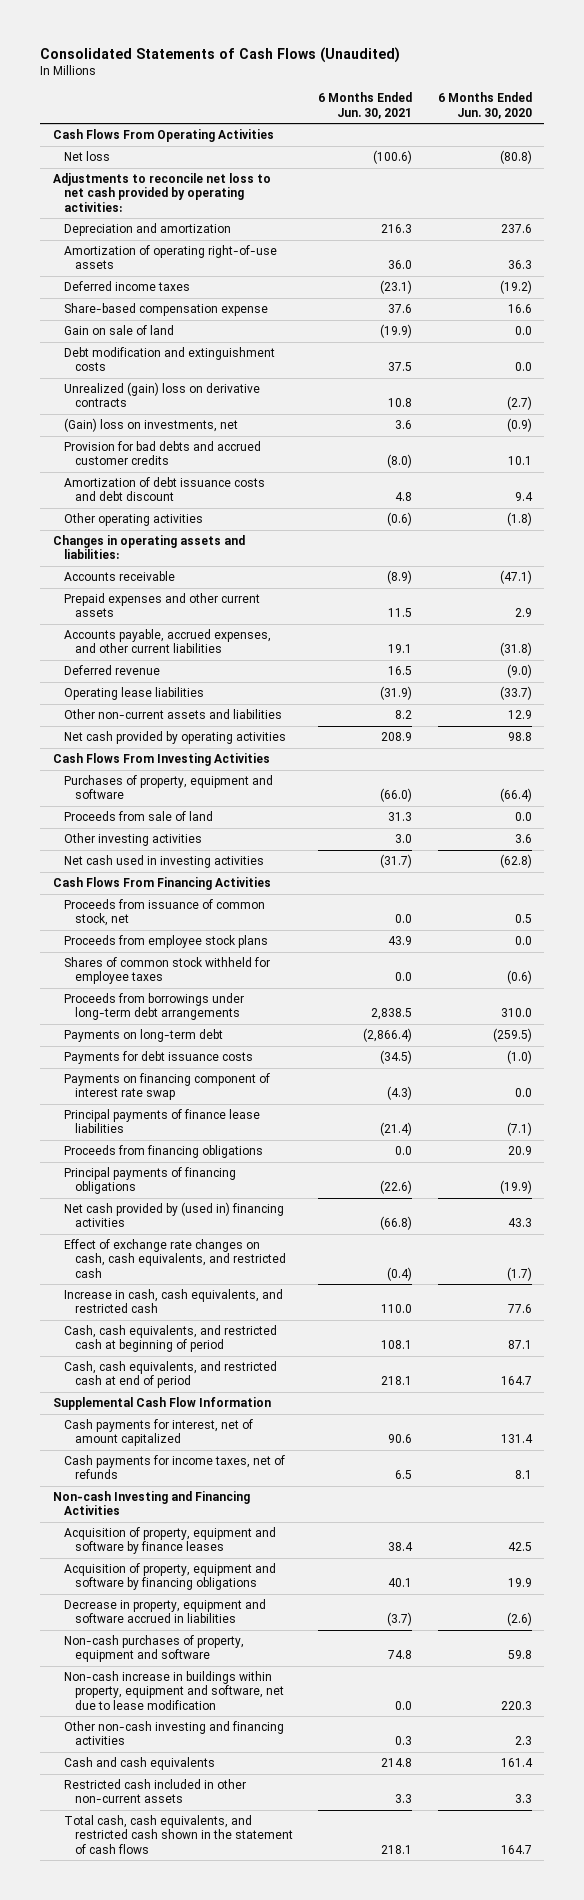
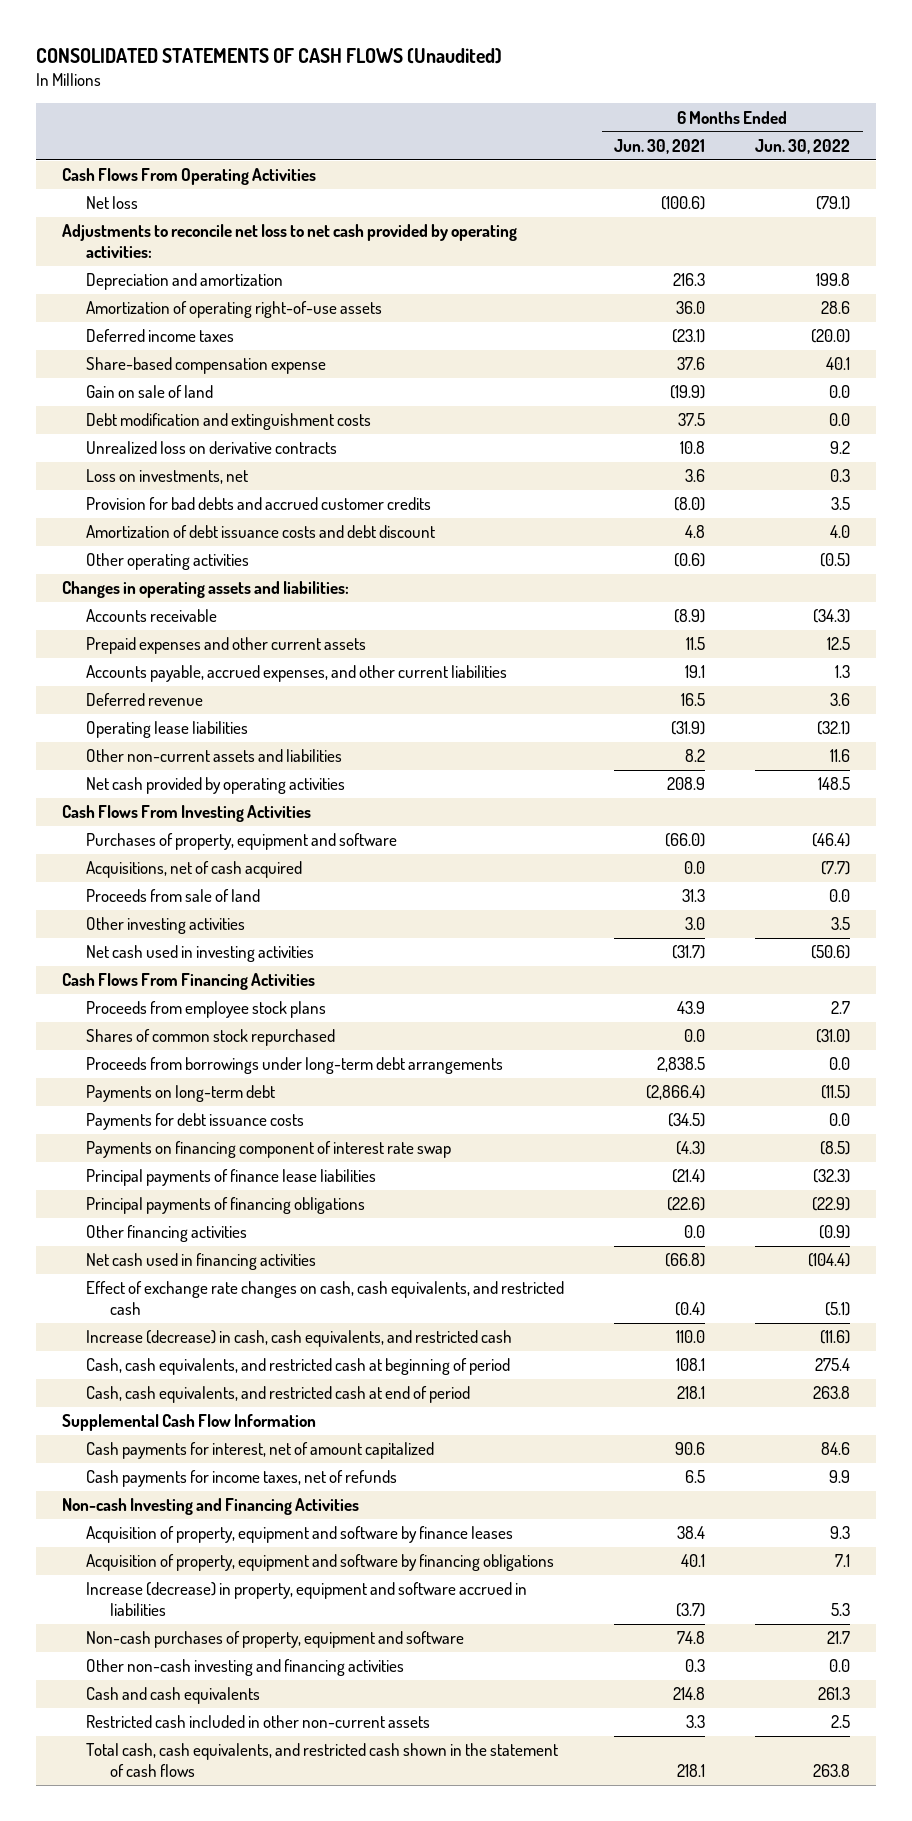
- Consolidated Statements of Cash Flows (Unaudited)
+ CONSOLIDATED STATEMENTS OF CASH FLOWS (Unaudited)
- | 6 Months Ended Jun. 30, 2021 | 6 Months Ended Jun. 30, 2020
+ | 6 Months Ended Jun. 30, 2021 | 6 Months Ended Jun. 30, 2022
- Unrealized (gain) loss on derivative contracts | 10.8 | (2.7)
- (Gain) loss on investments, net | 3.6 | (0.9)
+ Unrealized loss on derivative contracts | 10.8 | 9.2
+ Loss on investments, net | 3.6 | 0.3
+ Acquisitions, net of cash acquired | 0.0 | (7.7)
- Proceeds from issuance of common stock, net | 0.0 | 0.5
- Shares of common stock withheld for employee taxes | 0.0 | (0.6)
+ Shares of common stock repurchased | 0.0 | (31.0)
- Proceeds from financing obligations | 0.0 | 20.9
- Net cash provided by (used in) financing activities | (66.8) | 43.3
+ Other financing activities | 0.0 | (0.9)
+ Net cash used in financing activities | (66.8) | (104.4)
- Increase in cash, cash equivalents, and restricted cash | 110.0 | 77.6
+ Increase (decrease) in cash, cash equivalents, and restricted cash | 110.0 | (11.6)
- Decrease in property, equipment and software accrued in liabilities | (3.7) | (2.6)
+ Increase (decrease) in property, equipment and software accrued in liabilities | (3.7) | 5.3
- Non-cash increase in buildings within property, equipment and software, net due to lease modification | 0.0 | 220.3

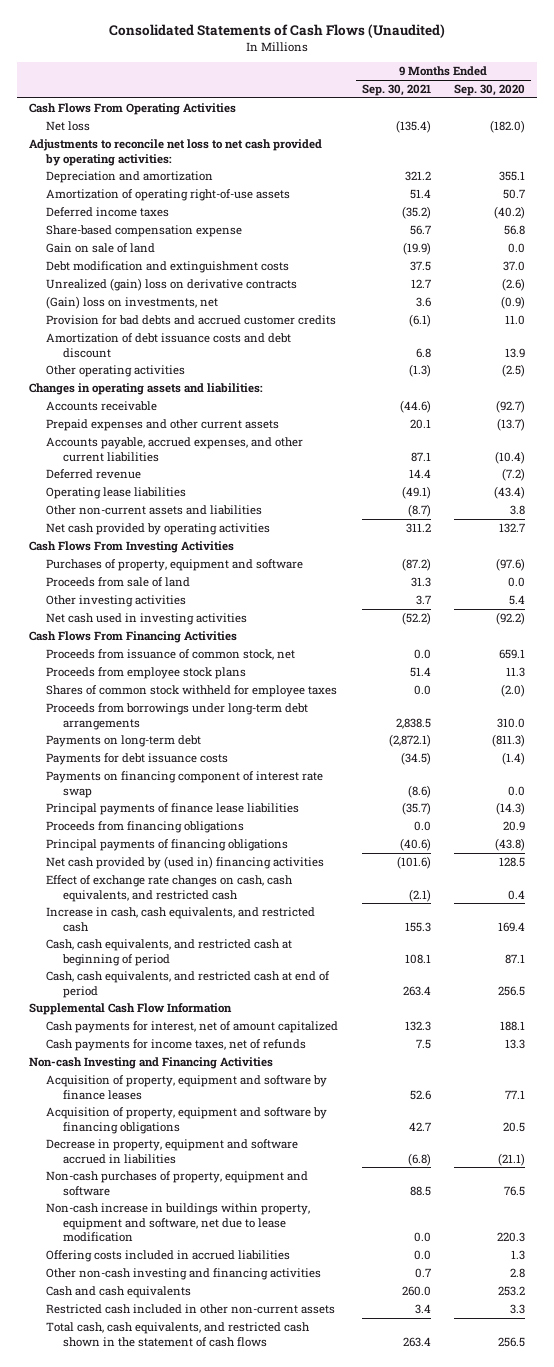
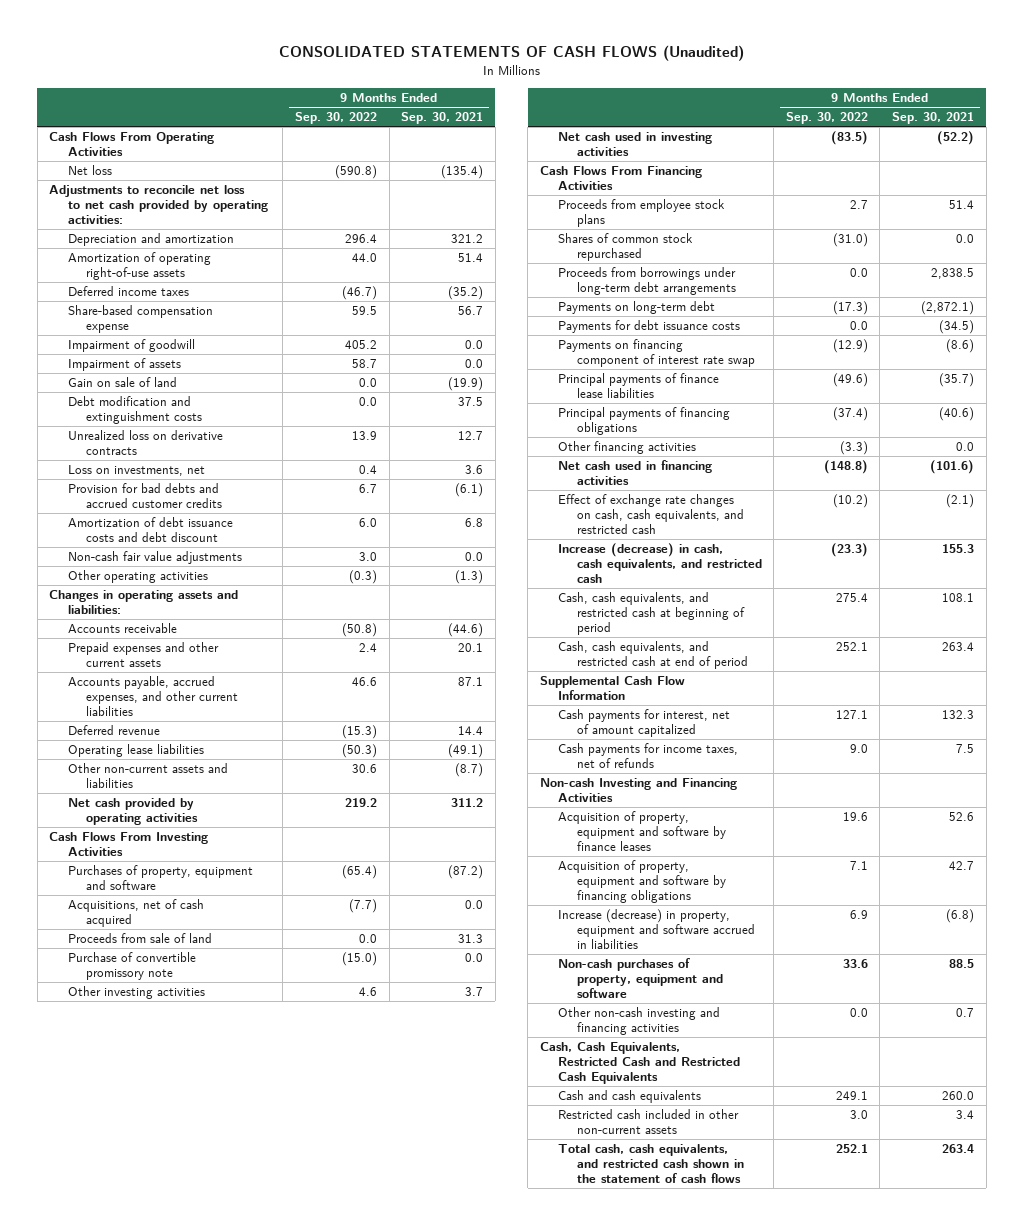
- Consolidated Statements of Cash Flows (Unaudited)
+ CONSOLIDATED STATEMENTS OF CASH FLOWS (Unaudited)
- | 9 Months Ended Sep. 30, 2021 | 9 Months Ended Sep. 30, 2020
+ | 9 Months Ended Sep. 30, 2022 | 9 Months Ended Sep. 30, 2021
+ Impairment of goodwill | 405.2 | 0.0
+ Impairment of assets | 58.7 | 0.0
- Unrealized (gain) loss on derivative contracts | 12.7 | (2.6)
- (Gain) loss on investments, net | 3.6 | (0.9)
+ Unrealized loss on derivative contracts | 13.9 | 12.7
+ Loss on investments, net | 0.4 | 3.6
+ Non-cash fair value adjustments | 3.0 | 0.0
+ Acquisitions, net of cash acquired | (7.7) | 0.0
+ Purchase of convertible promissory note | (15.0) | 0.0
- Proceeds from issuance of common stock, net | 0.0 | 659.1
- Shares of common stock withheld for employee taxes | 0.0 | (2.0)
+ Shares of common stock repurchased | (31.0) | 0.0
- Proceeds from financing obligations | 0.0 | 20.9
- Net cash provided by (used in) financing activities | (101.6) | 128.5
+ Other financing activities | (3.3) | 0.0
+ Net cash used in financing activities | (148.8) | (101.6)
- Increase in cash, cash equivalents, and restricted cash | 155.3 | 169.4
+ Increase (decrease) in cash, cash equivalents, and restricted cash | (23.3) | 155.3
- Decrease in property, equipment and software accrued in liabilities | (6.8) | (21.1)
+ Increase (decrease) in property, equipment and software accrued in liabilities | 6.9 | (6.8)
- Non-cash increase in buildings within property, equipment and software, net due to lease modification | 0.0 | 220.3
- Offering costs included in accrued liabilities | 0.0 | 1.3
+ Cash, Cash Equivalents, Restricted Cash and Restricted Cash Equivalents

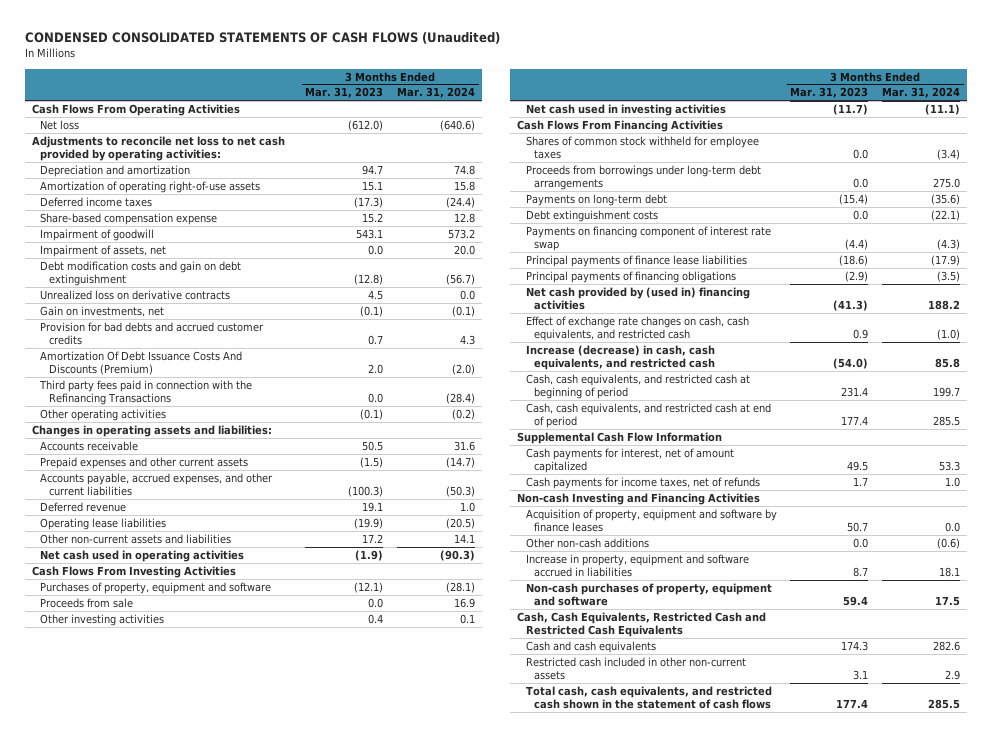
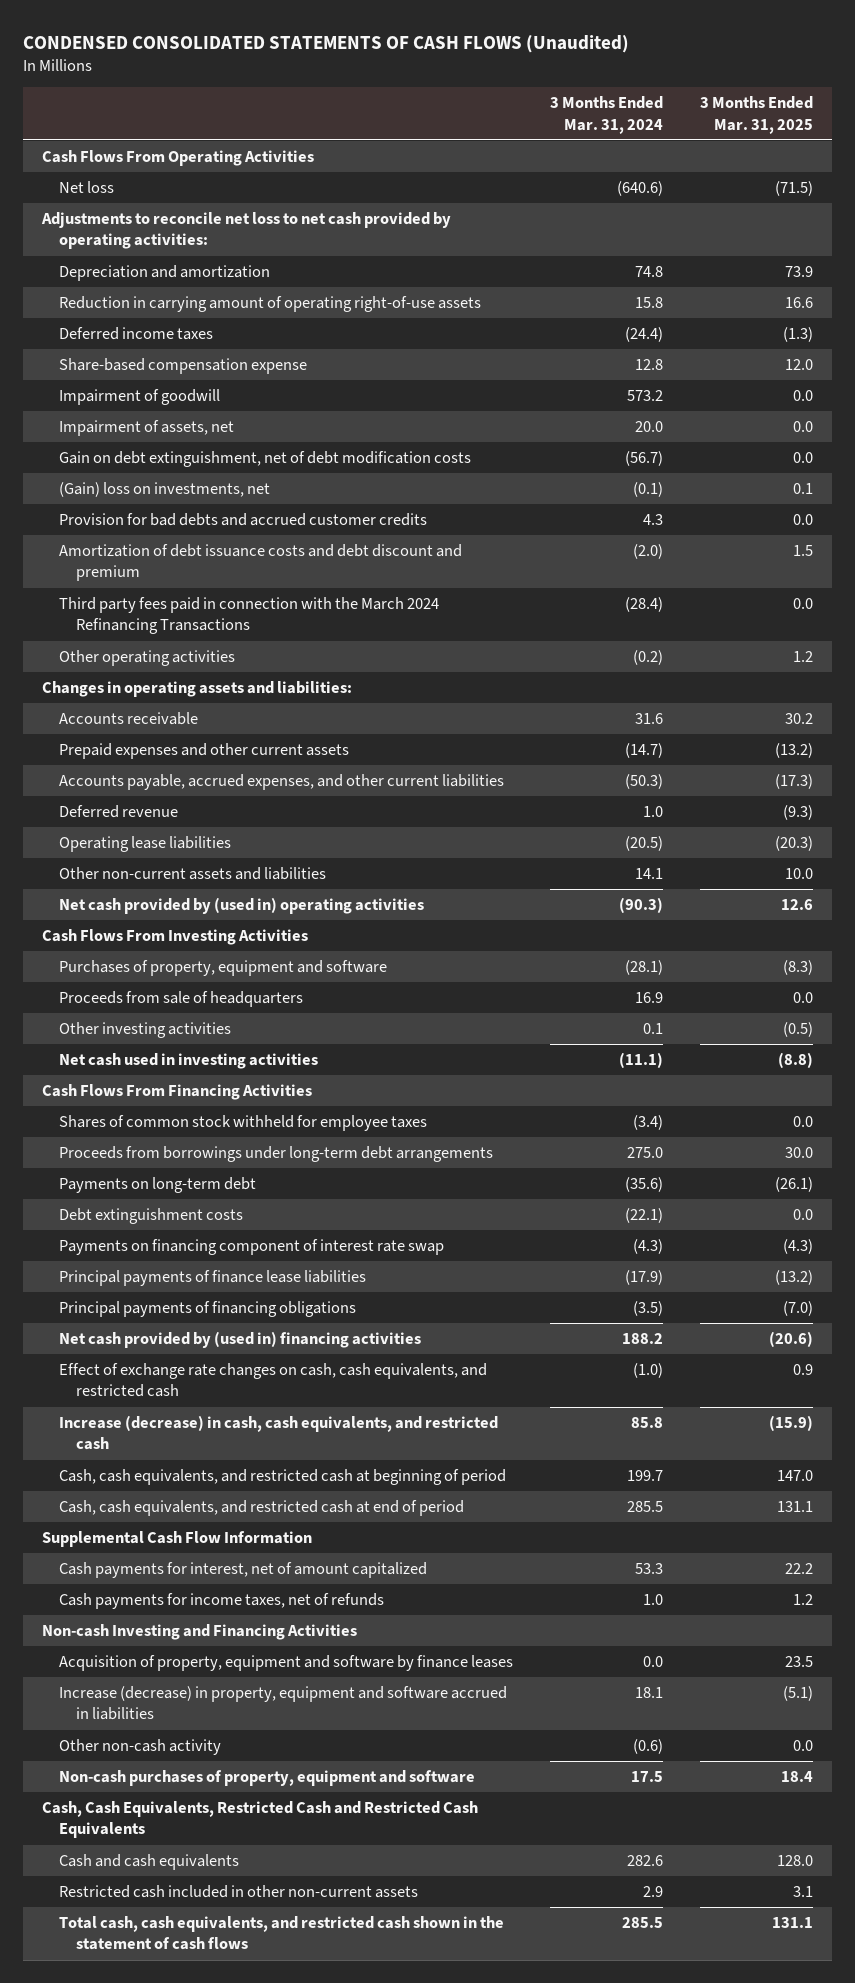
- | 3 Months Ended Mar. 31, 2023 | 3 Months Ended Mar. 31, 2024
+ | 3 Months Ended Mar. 31, 2024 | 3 Months Ended Mar. 31, 2025
- Amortization of operating right-of-use assets | 15.1 | 15.8
+ Reduction in carrying amount of operating right-of-use assets | 15.8 | 16.6
- Debt modification costs and gain on debt extinguishment | (12.8) | (56.7)
- Unrealized loss on derivative contracts | 4.5 | 0.0
- Gain on investments, net | (0.1) | (0.1)
+ Gain on debt extinguishment, net of debt modification costs | (56.7) | 0.0
+ (Gain) loss on investments, net | (0.1) | 0.1
- Amortization Of Debt Issuance Costs And Discounts (Premium) | 2.0 | (2.0)
- Third party fees paid in connection with the Refinancing Transactions | 0.0 | (28.4)
+ Amortization of debt issuance costs and debt discount and premium | (2.0) | 1.5
+ Third party fees paid in connection with the March 2024 Refinancing Transactions | (28.4) | 0.0
- Net cash used in operating activities | (1.9) | (90.3)
+ Net cash provided by (used in) operating activities | (90.3) | 12.6
- Proceeds from sale | 0.0 | 16.9
+ Proceeds from sale of headquarters | 16.9 | 0.0
- Other non-cash additions | 0.0 | (0.6)
- Increase in property, equipment and software accrued in liabilities | 8.7 | 18.1
+ Increase (decrease) in property, equipment and software accrued in liabilities | 18.1 | (5.1)
+ Other non-cash activity | (0.6) | 0.0

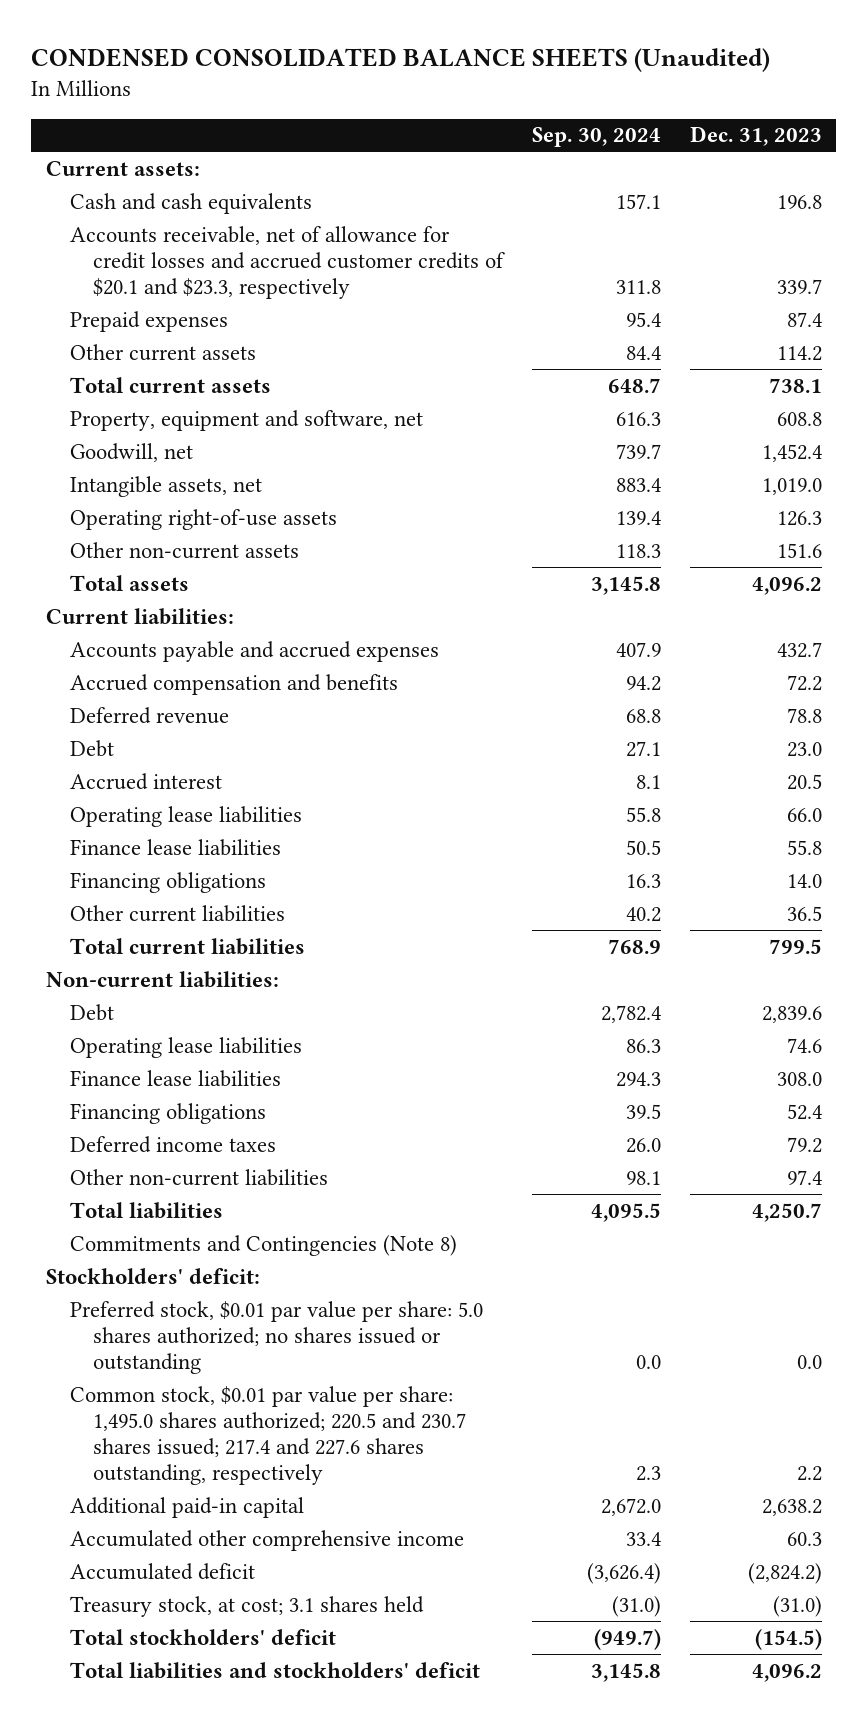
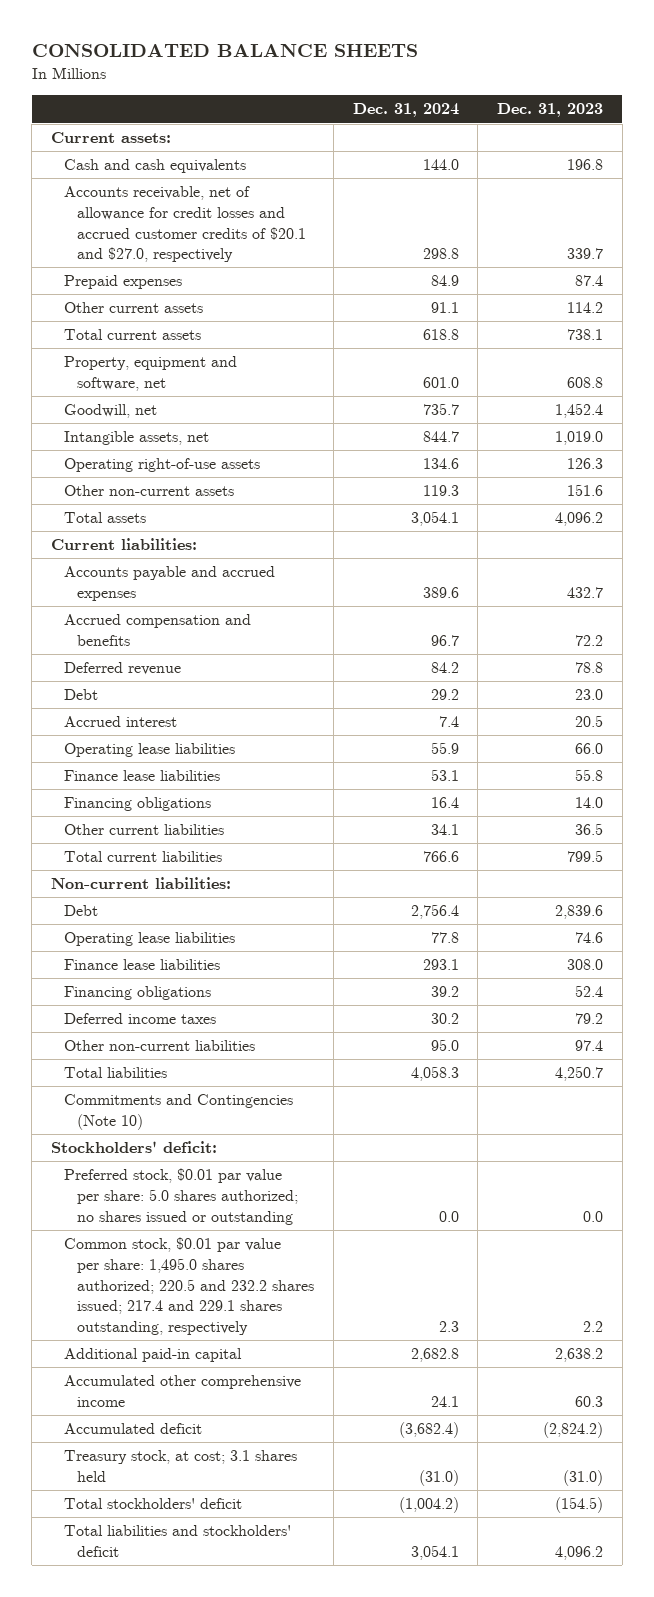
- CONDENSED CONSOLIDATED BALANCE SHEETS (Unaudited)
+ CONSOLIDATED BALANCE SHEETS
- | Sep. 30, 2024 | Dec. 31, 2023
+ | Dec. 31, 2024 | Dec. 31, 2023
- Accounts receivable, net of allowance for credit losses and accrued customer credits of $20.1 and $23.3, respectively | 311.8 | 339.7
+ Accounts receivable, net of allowance for credit losses and accrued customer credits of $20.1 and $27.0, respectively | 298.8 | 339.7
- Commitments and Contingencies (Note 8)
+ Commitments and Contingencies (Note 10)
- Common stock, $0.01 par value per share: 1,495.0 shares authorized; 220.5 and 230.7 shares issued; 217.4 and 227.6 shares outstanding, respectively | 2.3 | 2.2
+ Common stock, $0.01 par value per share: 1,495.0 shares authorized; 220.5 and 232.2 shares issued; 217.4 and 229.1 shares outstanding, respectively | 2.3 | 2.2

